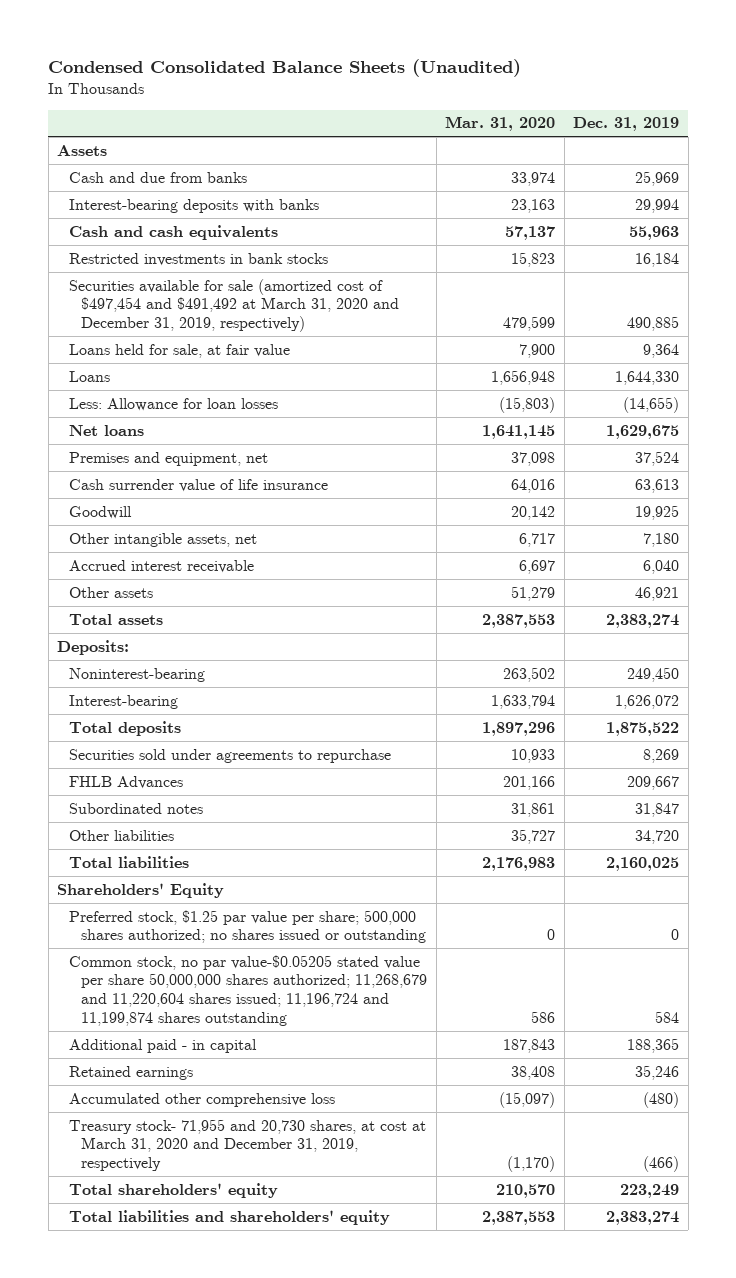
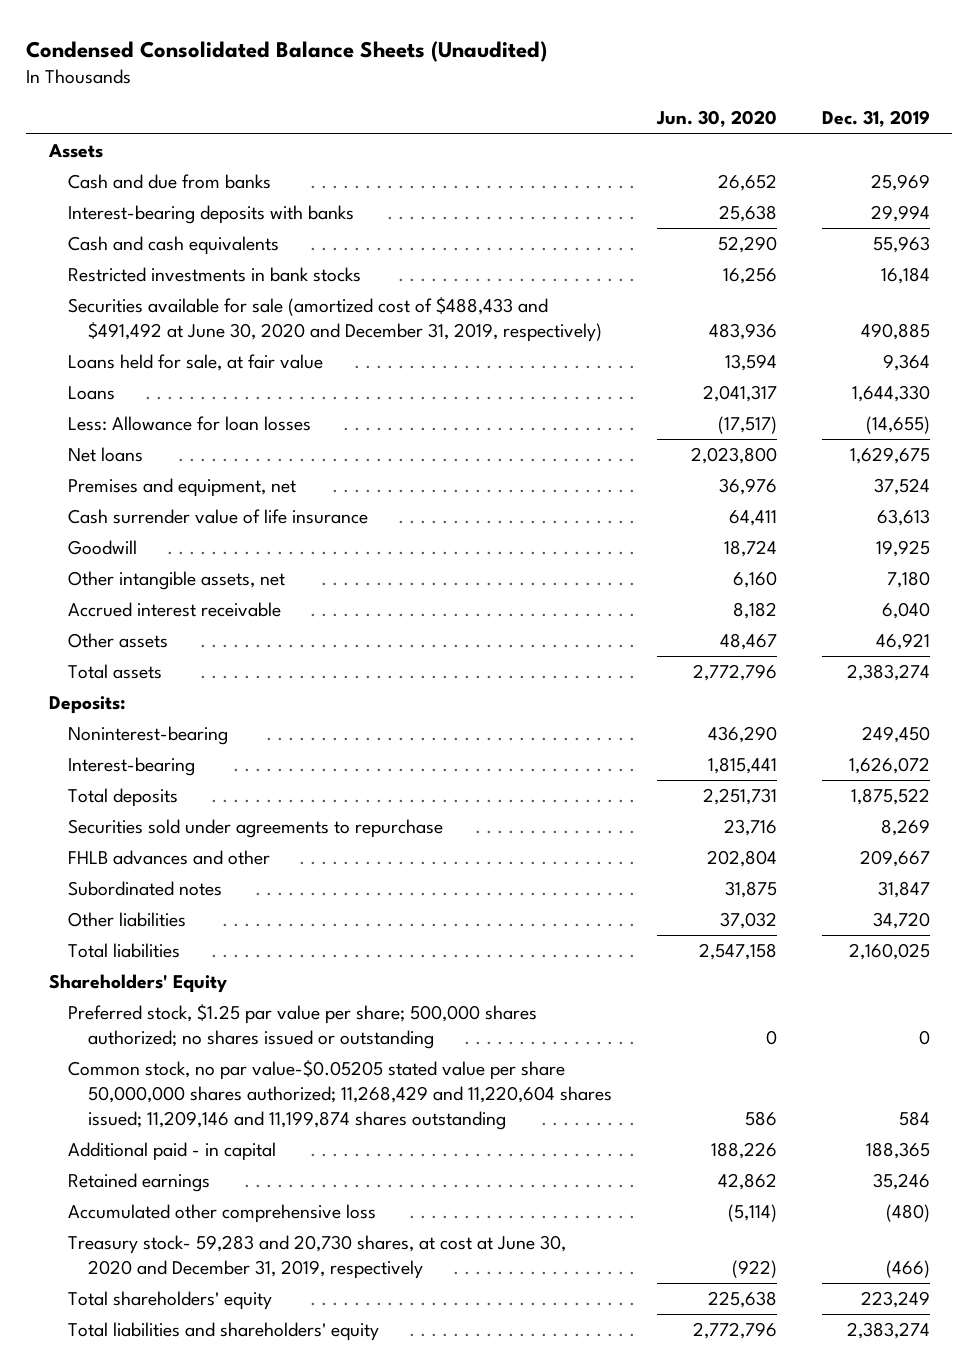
- | Mar. 31, 2020 | Dec. 31, 2019
+ | Jun. 30, 2020 | Dec. 31, 2019
- Securities available for sale (amortized cost of $497,454 and $491,492 at March 31, 2020 and December 31, 2019, respectively) | 479,599 | 490,885
+ Securities available for sale (amortized cost of $488,433 and $491,492 at June 30, 2020 and December 31, 2019, respectively) | 483,936 | 490,885
- FHLB Advances | 201,166 | 209,667
+ FHLB advances and other | 202,804 | 209,667
- Common stock, no par value-$0.05205 stated value per share 50,000,000 shares authorized; 11,268,679 and 11,220,604 shares issued; 11,196,724 and 11,199,874 shares outstanding | 586 | 584
+ Common stock, no par value-$0.05205 stated value per share 50,000,000 shares authorized; 11,268,429 and 11,220,604 shares issued; 11,209,146 and 11,199,874 shares outstanding | 586 | 584
- Treasury stock- 71,955 and 20,730 shares, at cost at March 31, 2020 and December 31, 2019, respectively | (1,170) | (466)
+ Treasury stock- 59,283 and 20,730 shares, at cost at June 30, 2020 and December 31, 2019, respectively | (922) | (466)

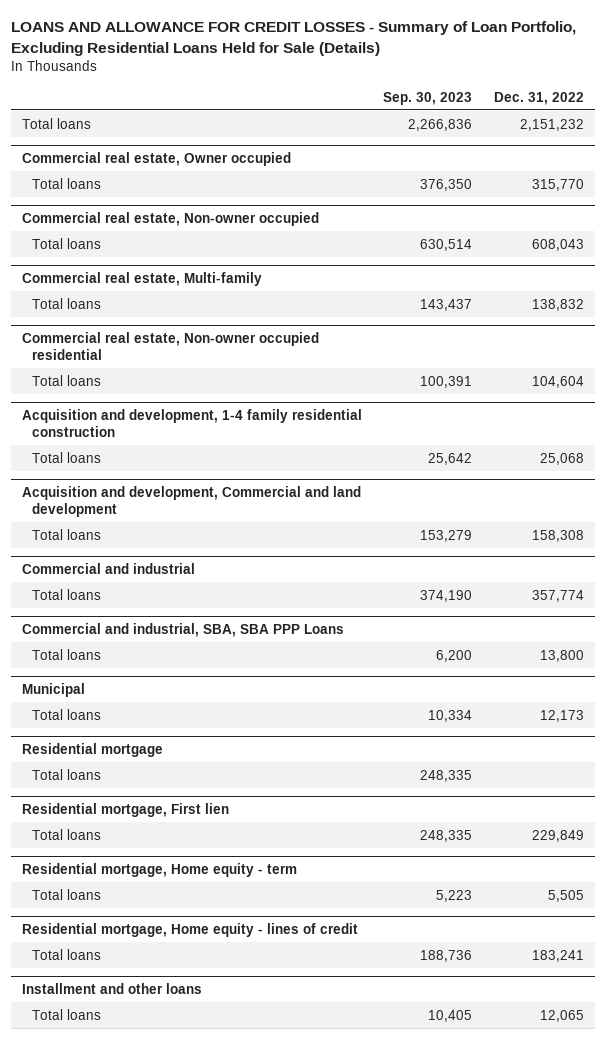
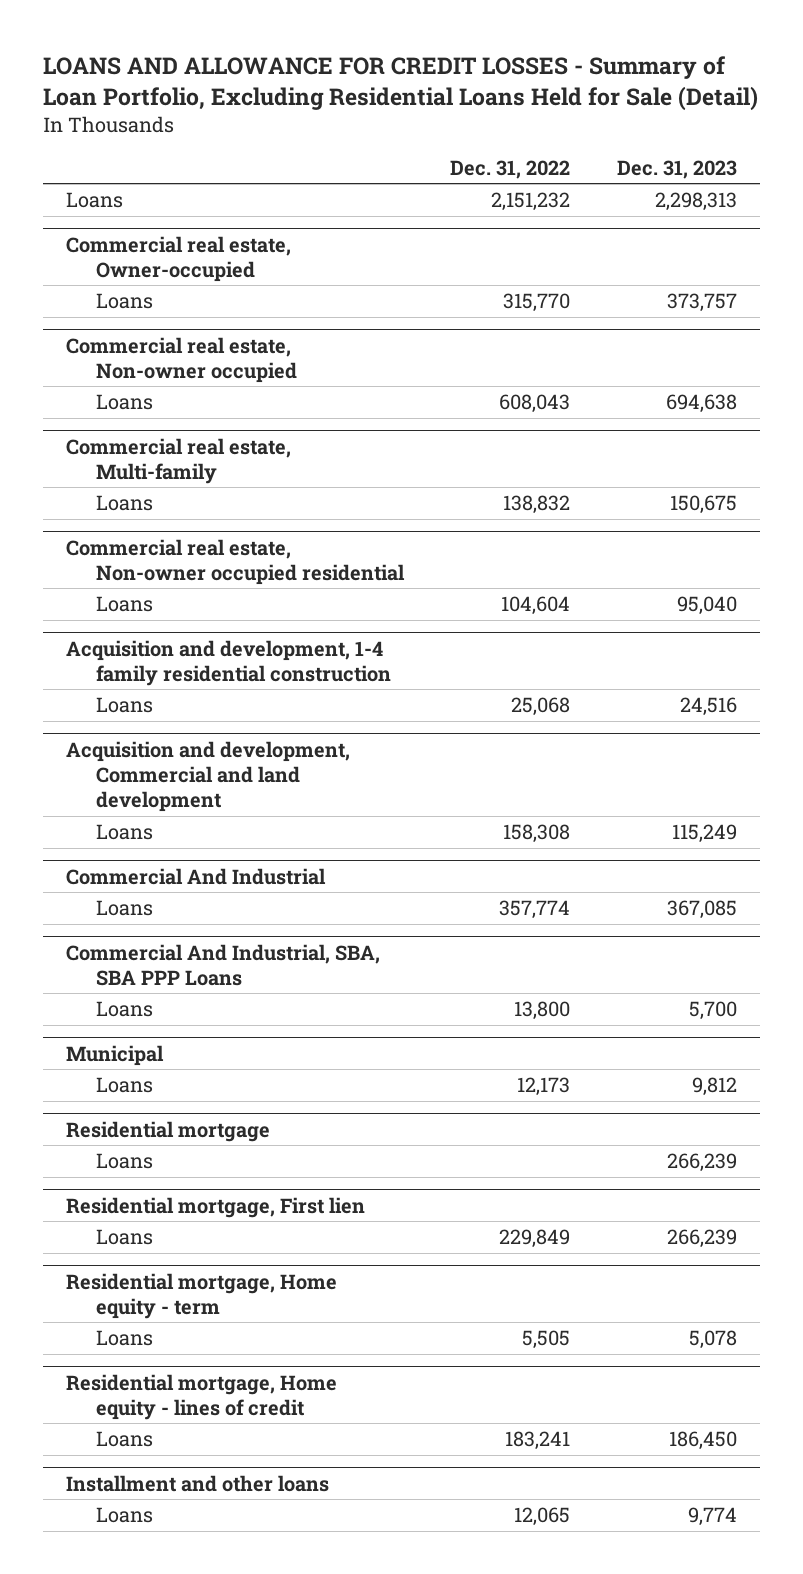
- LOANS AND ALLOWANCE FOR CREDIT LOSSES - Summary of Loan Portfolio, Excluding Residential Loans Held for Sale (Details)
+ LOANS AND ALLOWANCE FOR CREDIT LOSSES - Summary of Loan Portfolio, Excluding Residential Loans Held for Sale (Detail)
- | Sep. 30, 2023 | Dec. 31, 2022
+ | Dec. 31, 2022 | Dec. 31, 2023
- Total loans | 2,266,836 | 2,151,232
- Commercial real estate, Owner occupied
- Total loans | 376,350 | 315,770
+ Loans | 2,151,232 | 2,298,313
+ Commercial real estate, Owner-occupied
+ Loans | 315,770 | 373,757
@ Commercial real estate, Non-owner occupied
- Total loans | 630,514 | 608,043
+ Loans | 608,043 | 694,638
@ Commercial real estate, Multi-family
- Total loans | 143,437 | 138,832
+ Loans | 138,832 | 150,675
@ Commercial real estate, Non-owner occupied residential
- Total loans | 100,391 | 104,604
+ Loans | 104,604 | 95,040
@ Acquisition and development, 1-4 family residential construction
- Total loans | 25,642 | 25,068
+ Loans | 25,068 | 24,516
@ Acquisition and development, Commercial and land development
- Total loans | 153,279 | 158,308
- Commercial and industrial
- Total loans | 374,190 | 357,774
- Commercial and industrial, SBA, SBA PPP Loans
- Total loans | 6,200 | 13,800
@ Acquisition and development, Commercial and land development
+ Loans | 158,308 | 115,249
+ Commercial And Industrial
+ Loans | 357,774 | 367,085
+ Commercial And Industrial, SBA, SBA PPP Loans
+ Loans | 13,800 | 5,700
@ Municipal
- Total loans | 10,334 | 12,173
+ Loans | 12,173 | 9,812
@ Residential mortgage
- Total loans | 248,335 |
+ Loans | | 266,239
@ Residential mortgage, First lien
- Total loans | 248,335 | 229,849
+ Loans | 229,849 | 266,239
@ Residential mortgage, Home equity - term
- Total loans | 5,223 | 5,505
+ Loans | 5,505 | 5,078
@ Residential mortgage, Home equity - lines of credit
- Total loans | 188,736 | 183,241
+ Loans | 183,241 | 186,450
@ Installment and other loans
- Total loans | 10,405 | 12,065
+ Loans | 12,065 | 9,774

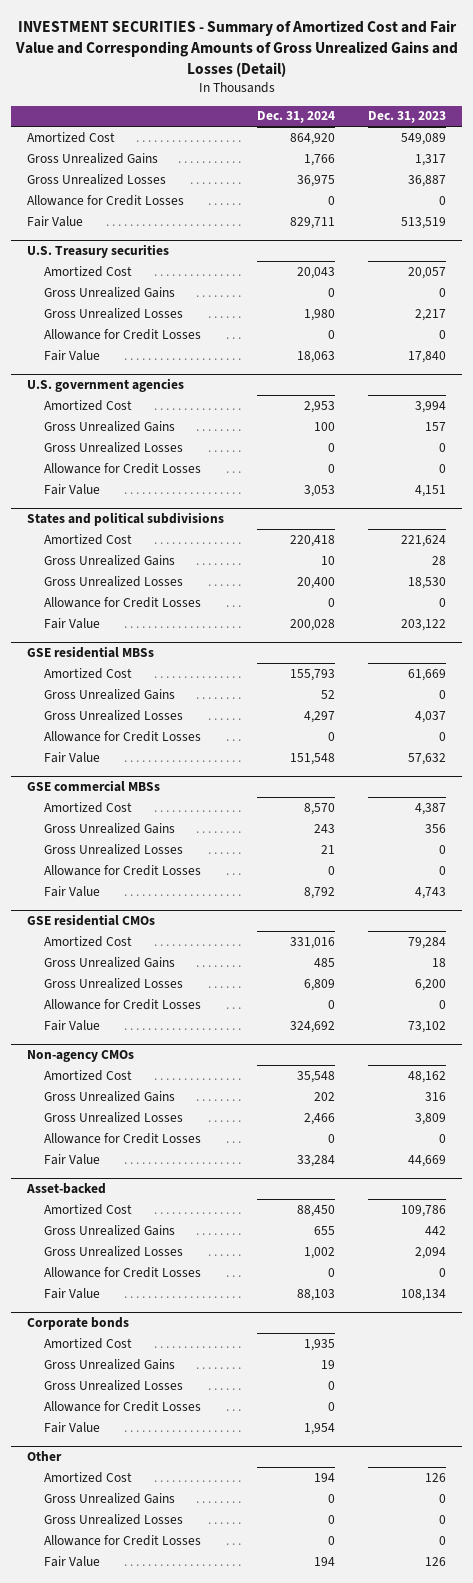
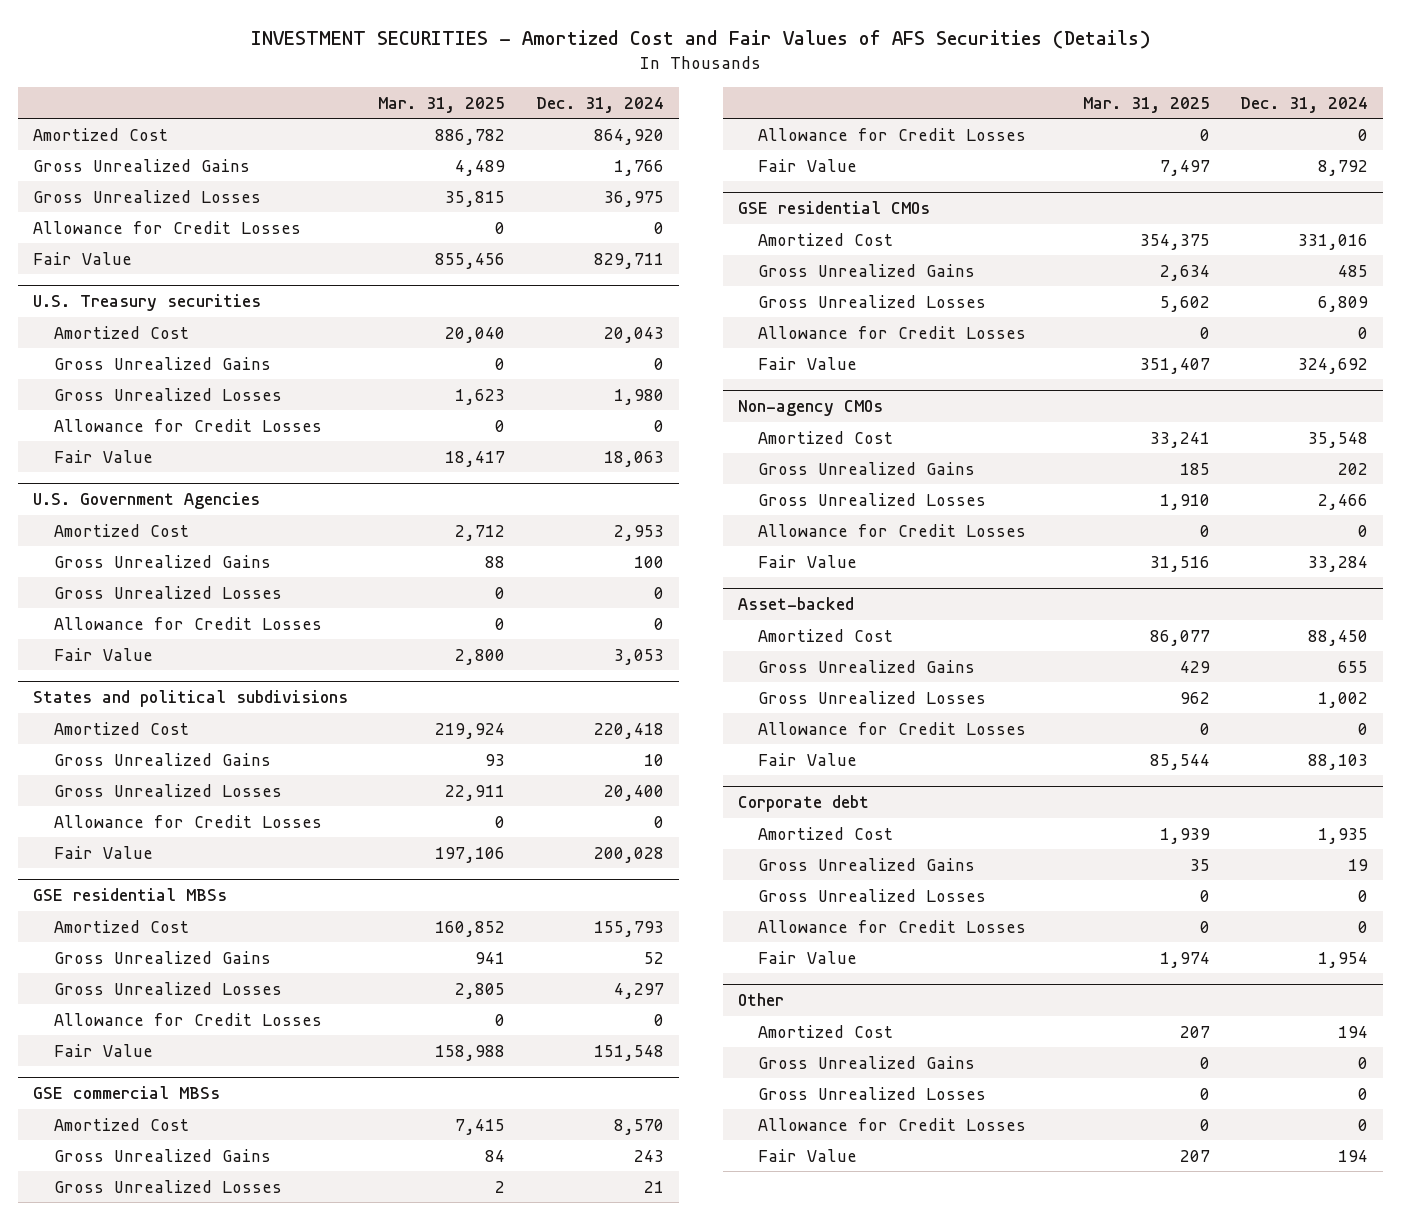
- INVESTMENT SECURITIES - Summary of Amortized Cost and Fair Value and Corresponding Amounts of Gross Unrealized Gains and Losses (Detail)
+ INVESTMENT SECURITIES - Amortized Cost and Fair Values of AFS Securities (Details)
- | Dec. 31, 2024 | Dec. 31, 2023
+ | Mar. 31, 2025 | Dec. 31, 2024
- U.S. government agencies
+ U.S. Government Agencies
- Corporate bonds
+ Corporate debt

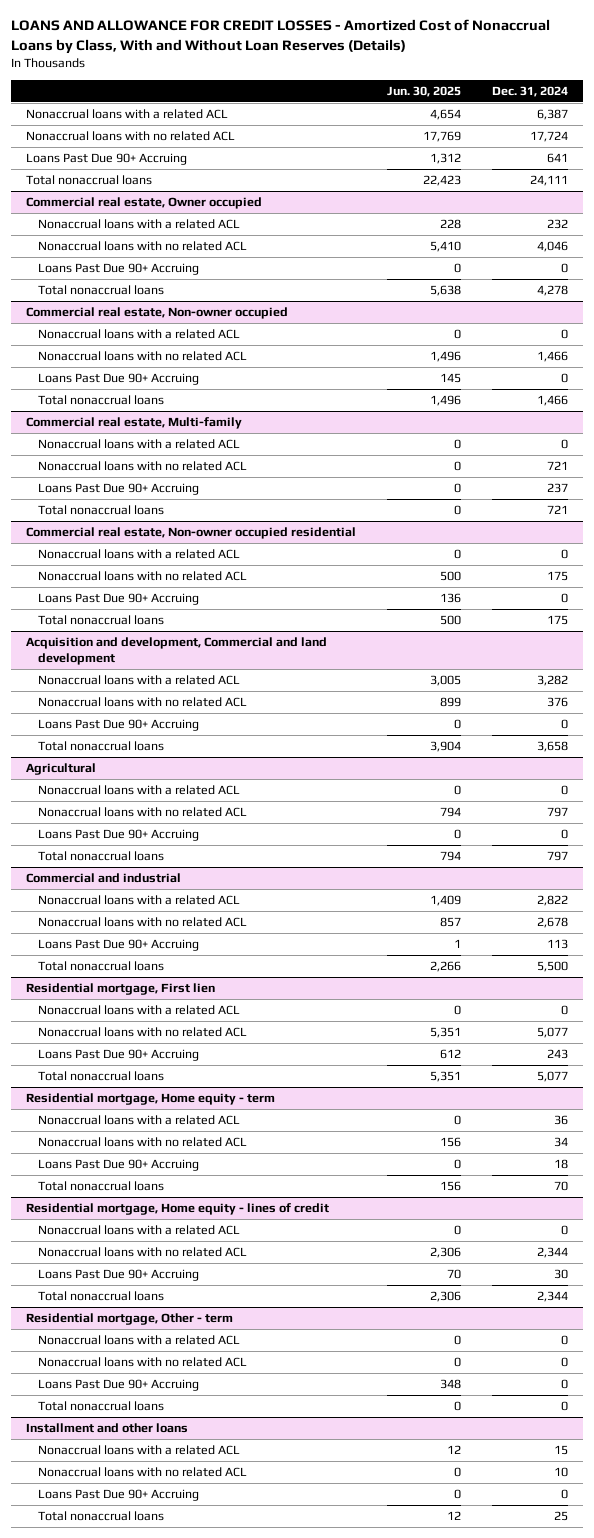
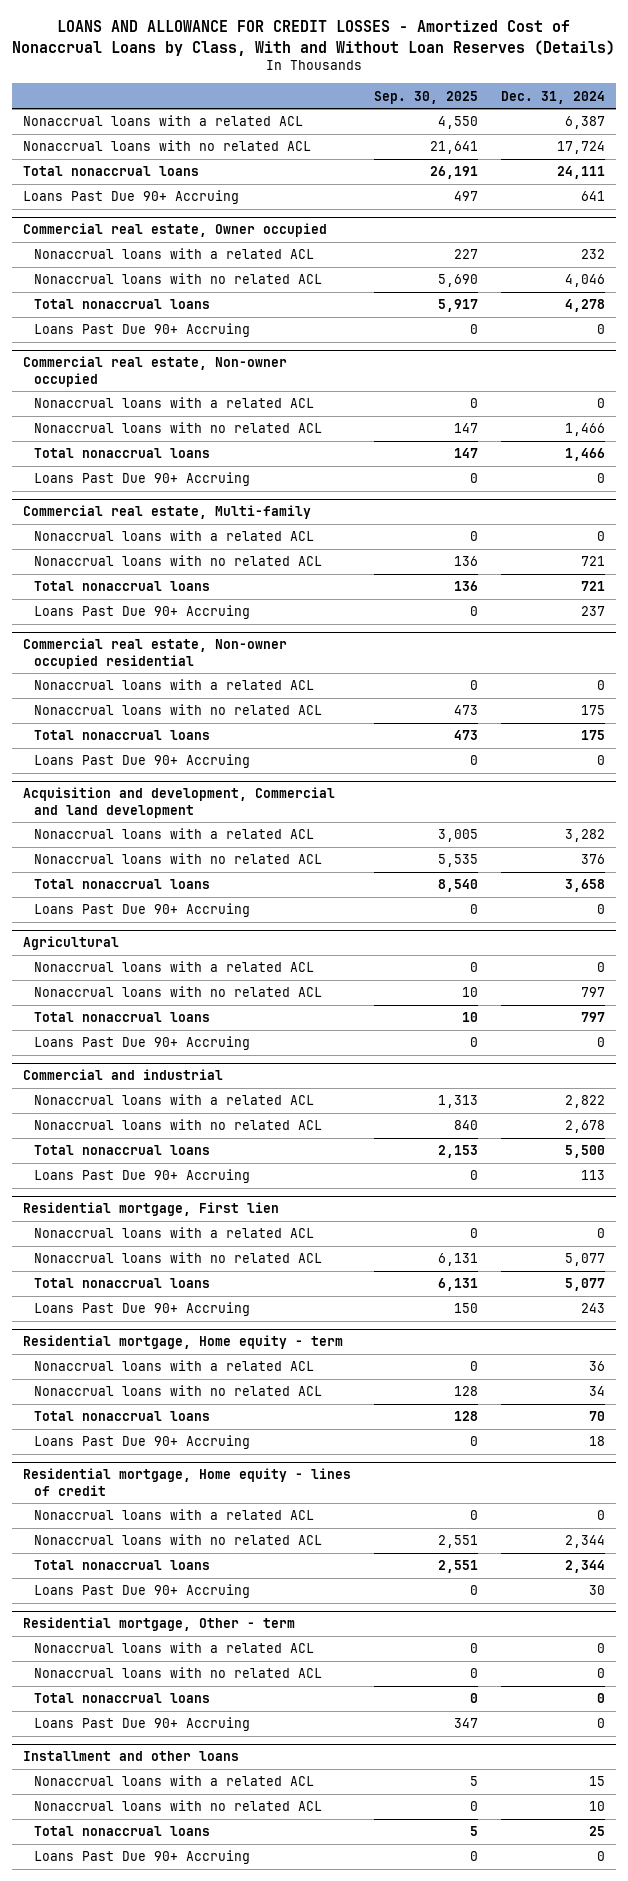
- | Jun. 30, 2025 | Dec. 31, 2024
+ | Sep. 30, 2025 | Dec. 31, 2024
moved down: Loans Past Due 90+ Accruing | 497 | 641
@ Commercial real estate, Owner occupied
moved down: Loans Past Due 90+ Accruing | 0 | 0
@ Commercial real estate, Non-owner occupied
moved down: Loans Past Due 90+ Accruing | 0 | 0
@ Commercial real estate, Multi-family
moved down: Loans Past Due 90+ Accruing | 0 | 237
@ Commercial real estate, Non-owner occupied residential
moved down: Loans Past Due 90+ Accruing | 0 | 0
@ Acquisition and development, Commercial and land development
moved down: Loans Past Due 90+ Accruing | 0 | 0
@ Agricultural
moved down: Loans Past Due 90+ Accruing | 0 | 0
@ Commercial and industrial
moved down: Loans Past Due 90+ Accruing | 0 | 113
@ Residential mortgage, First lien
moved down: Loans Past Due 90+ Accruing | 150 | 243
@ Residential mortgage, Home equity - term
moved down: Loans Past Due 90+ Accruing | 0 | 18
@ Residential mortgage, Home equity - lines of credit
moved down: Loans Past Due 90+ Accruing | 0 | 30
@ Residential mortgage, Other - term
moved down: Loans Past Due 90+ Accruing | 347 | 0
@ Installment and other loans
moved down: Loans Past Due 90+ Accruing | 0 | 0

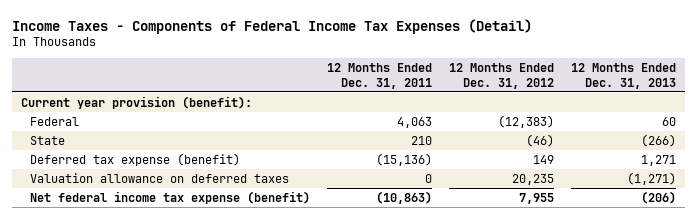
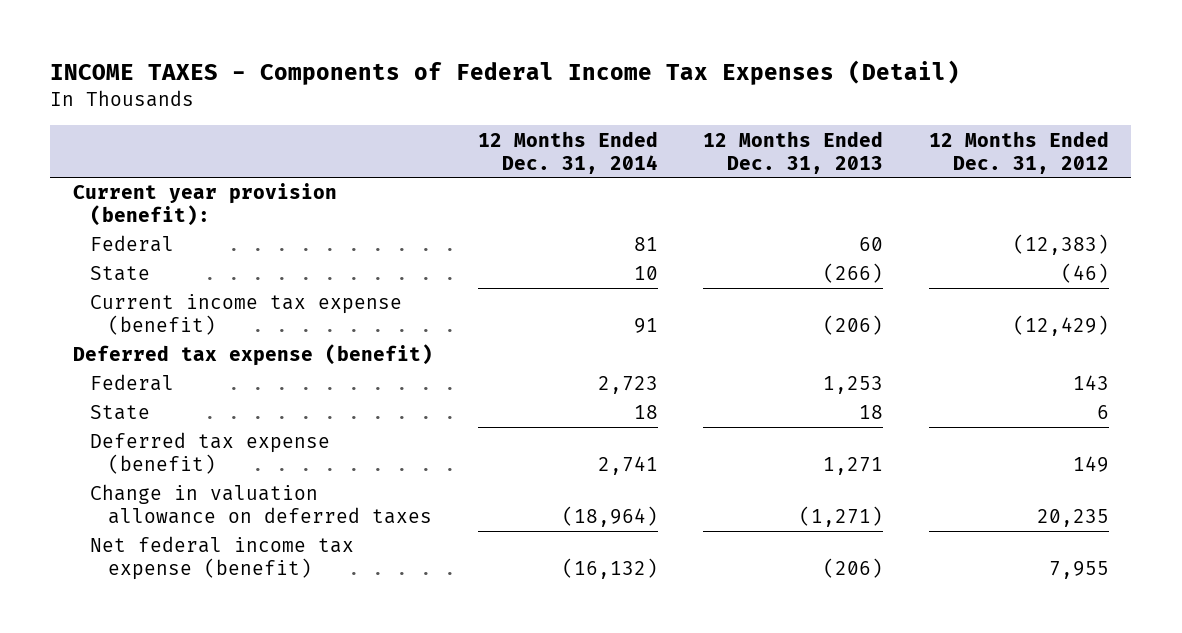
- Income Taxes - Components of Federal Income Tax Expenses (Detail)
+ INCOME TAXES - Components of Federal Income Tax Expenses (Detail)
- | 12 Months Ended Dec. 31, 2011 | 12 Months Ended Dec. 31, 2012 | 12 Months Ended Dec. 31, 2013
+ | 12 Months Ended Dec. 31, 2014 | 12 Months Ended Dec. 31, 2013 | 12 Months Ended Dec. 31, 2012
+ Current income tax expense (benefit) | 91 | (206) | (12,429)
+ Deferred tax expense (benefit)
+ Federal | 2,723 | 1,253 | 143
+ State | 18 | 18 | 6
- Valuation allowance on deferred taxes | 0 | 20,235 | (1,271)
+ Change in valuation allowance on deferred taxes | (18,964) | (1,271) | 20,235

